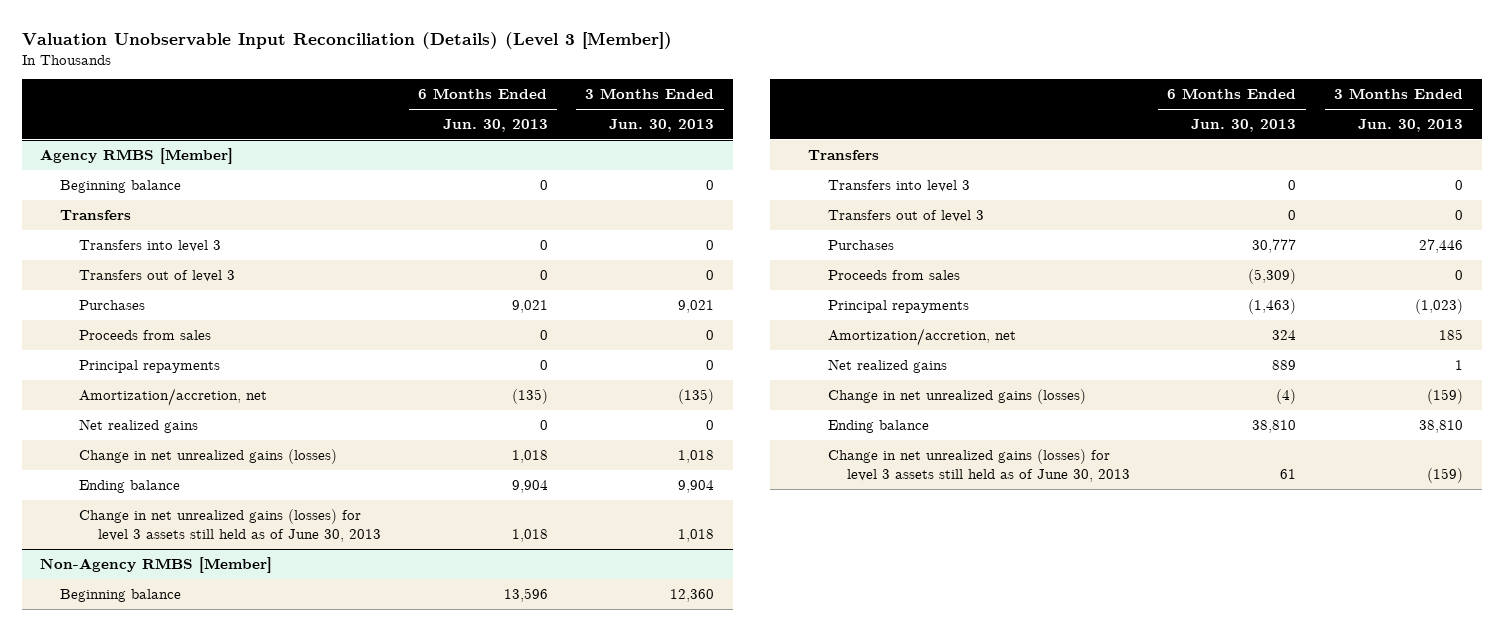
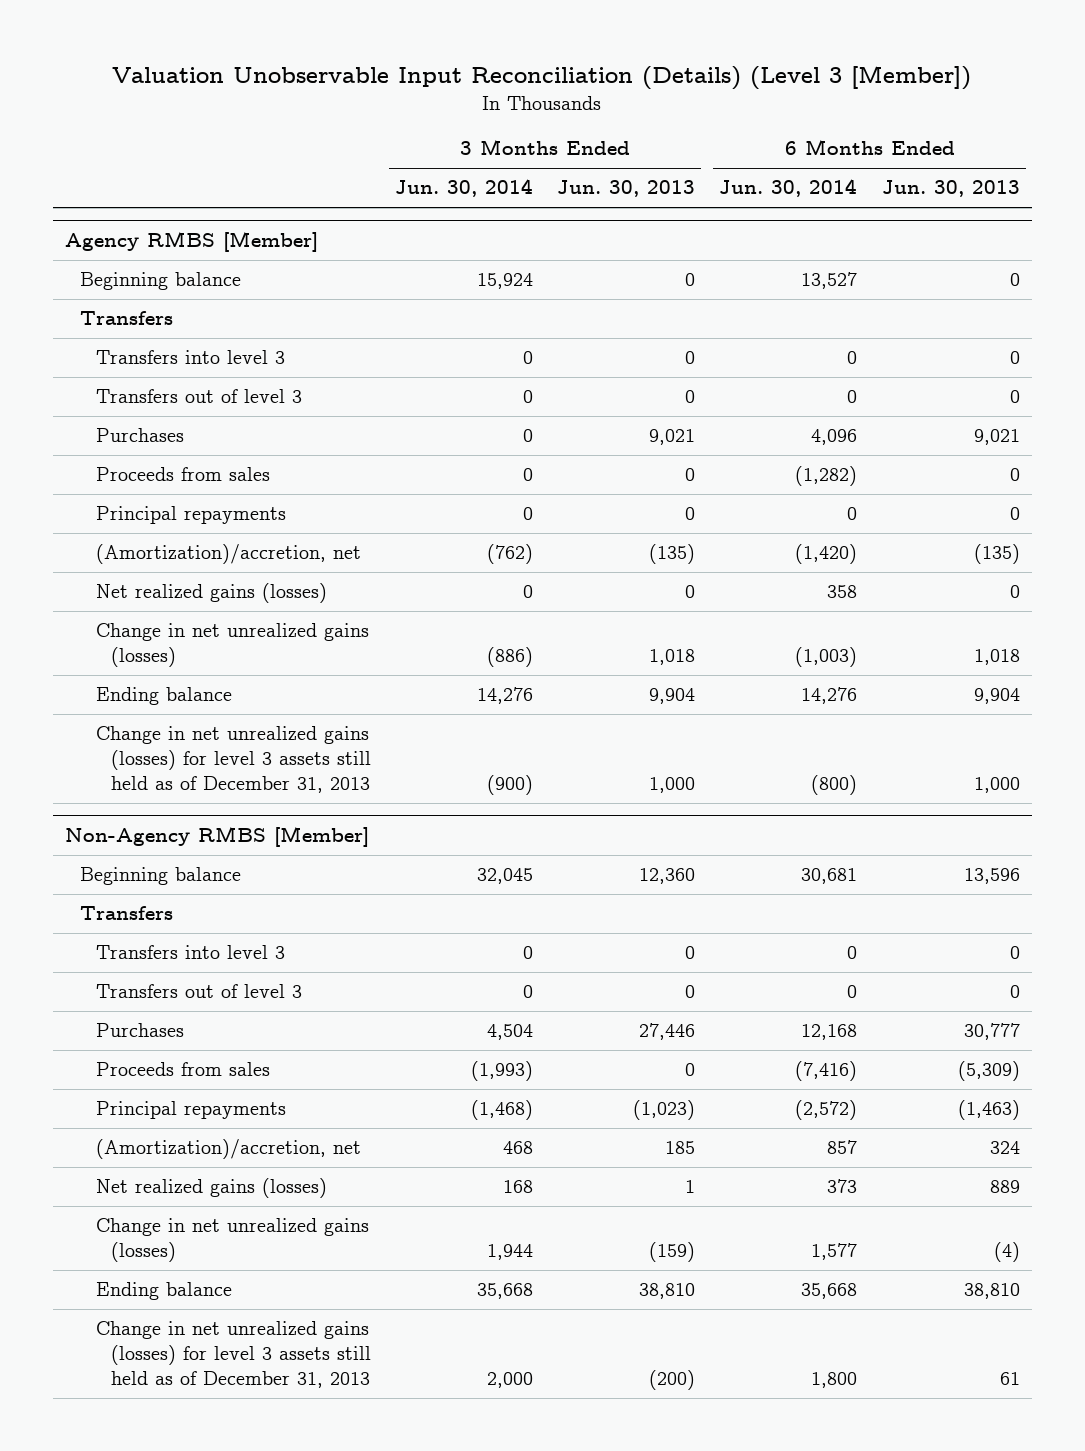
- | 6 Months Ended Jun. 30, 2013 | 3 Months Ended Jun. 30, 2013
+ | 3 Months Ended Jun. 30, 2014 | 3 Months Ended Jun. 30, 2013 | 6 Months Ended Jun. 30, 2014 | 6 Months Ended Jun. 30, 2013
@ Agency RMBS [Member]
- Amortization/accretion, net | (135) | (135)
- Net realized gains | 0 | 0
+ (Amortization)/accretion, net | (762) | (135) | (1,420) | (135)
+ Net realized gains (losses) | 0 | 0 | 358 | 0
- Change in net unrealized gains (losses) for level 3 assets still held as of June 30, 2013 | 1,018 | 1,018
+ Change in net unrealized gains (losses) for level 3 assets still held as of December 31, 2013 | (900) | 1,000 | (800) | 1,000
@ Non-Agency RMBS [Member]
- Amortization/accretion, net | 324 | 185
- Net realized gains | 889 | 1
+ (Amortization)/accretion, net | 468 | 185 | 857 | 324
+ Net realized gains (losses) | 168 | 1 | 373 | 889
- Change in net unrealized gains (losses) for level 3 assets still held as of June 30, 2013 | 61 | (159)
+ Change in net unrealized gains (losses) for level 3 assets still held as of December 31, 2013 | 2,000 | (200) | 1,800 | 61

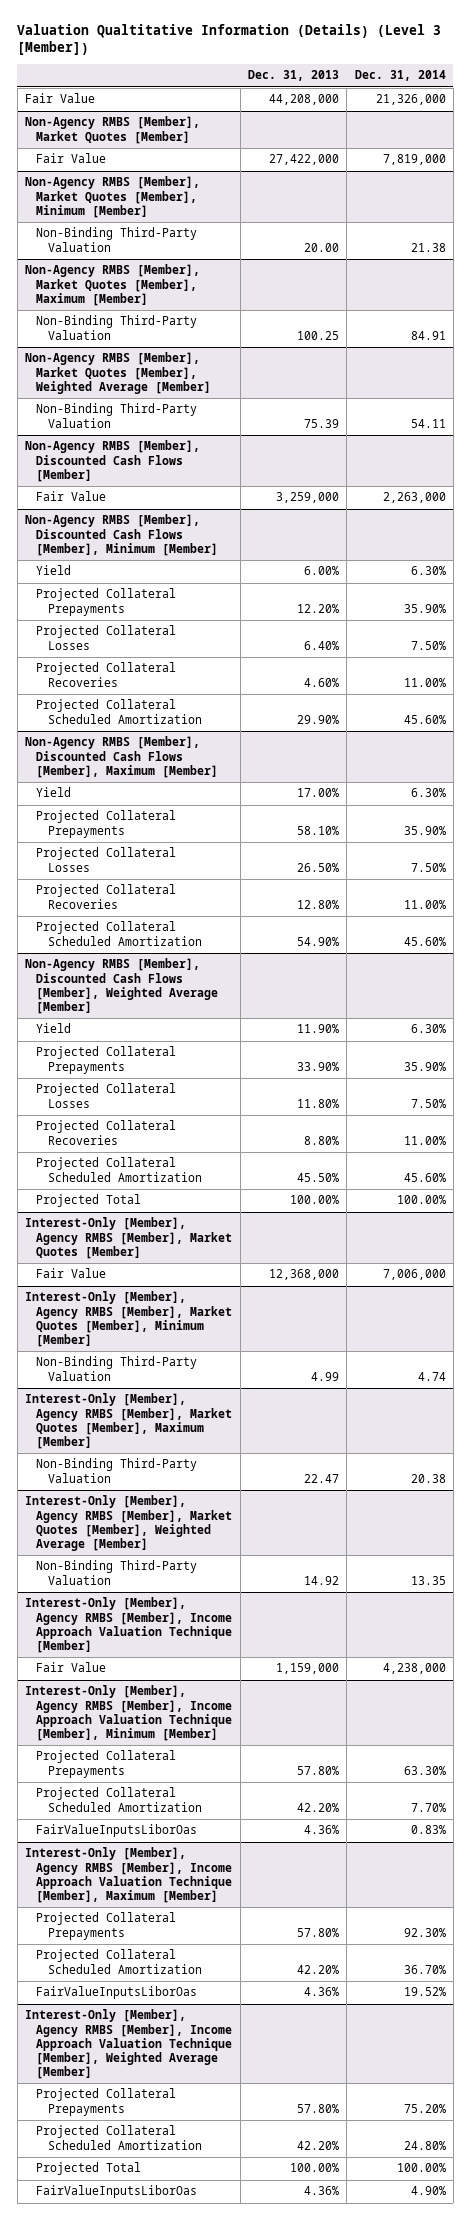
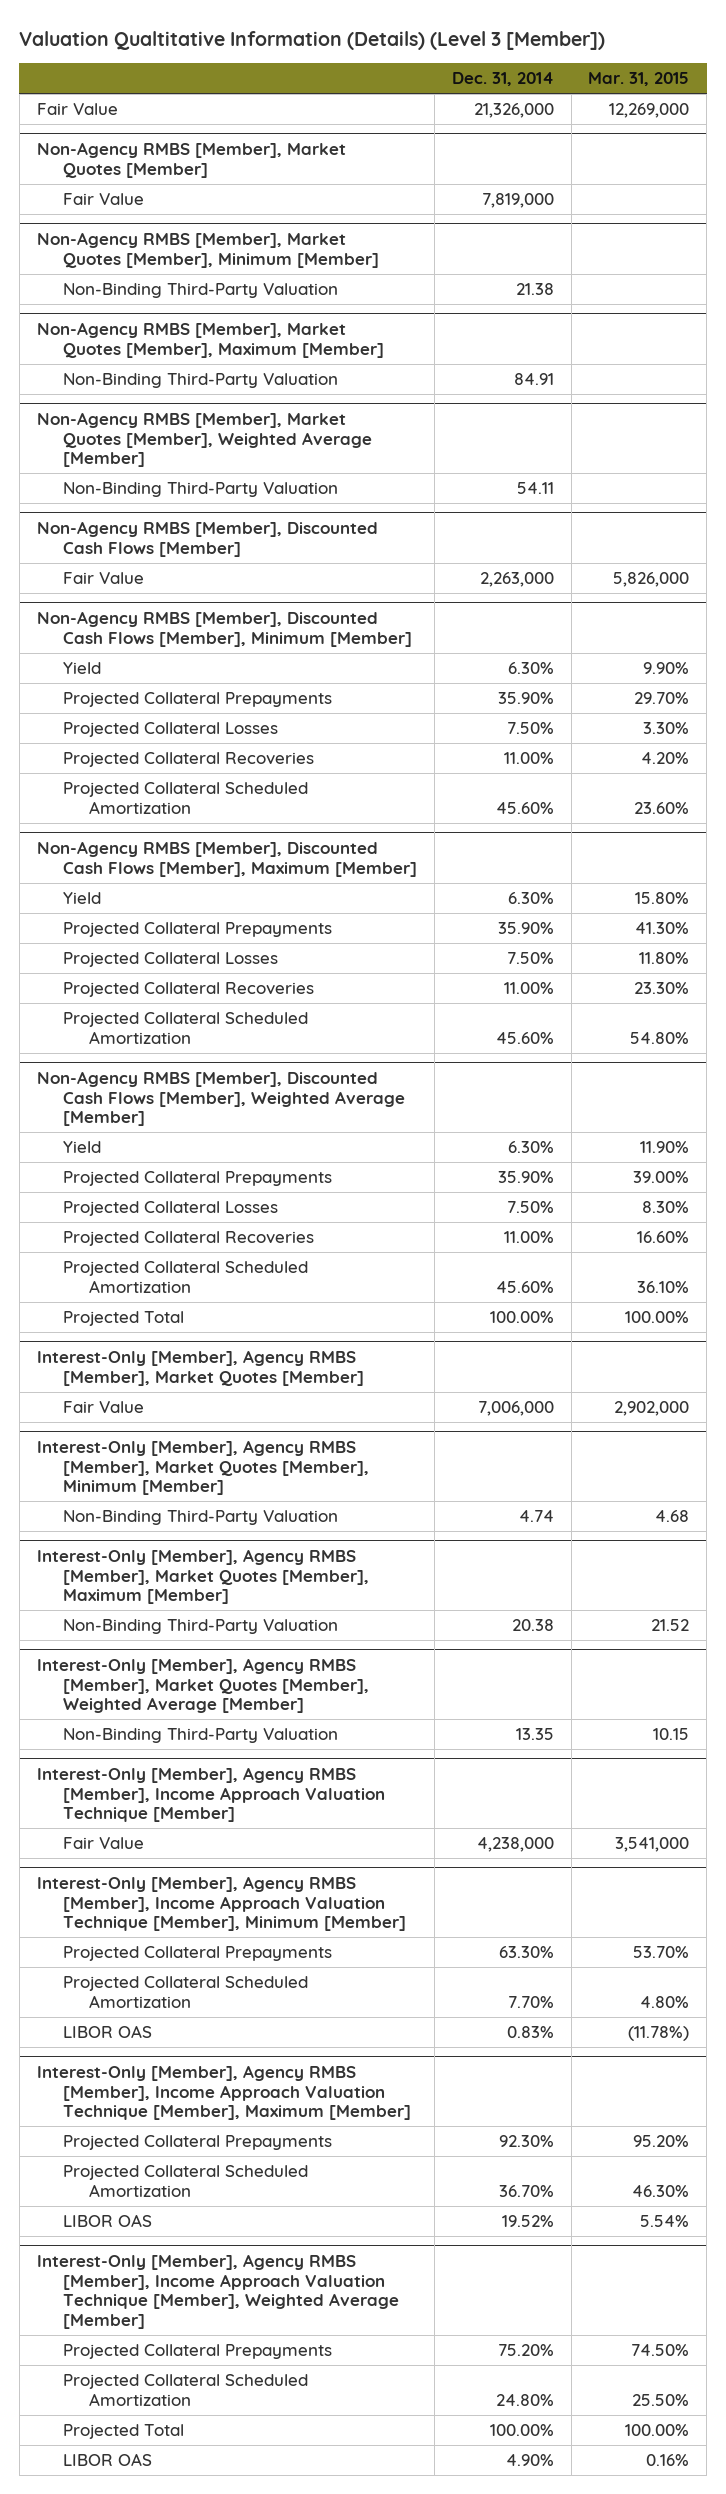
- | Dec. 31, 2013 | Dec. 31, 2014
+ | Dec. 31, 2014 | Mar. 31, 2015
@ Interest-Only [Member], Agency RMBS [Member], Income Approach Valuation Technique [Member], Minimum [Member]
- FairValueInputsLiborOas | 4.36% | 0.83%
+ LIBOR OAS | 0.83% | (11.78%)
@ Interest-Only [Member], Agency RMBS [Member], Income Approach Valuation Technique [Member], Maximum [Member]
- FairValueInputsLiborOas | 4.36% | 19.52%
+ LIBOR OAS | 19.52% | 5.54%
@ Interest-Only [Member], Agency RMBS [Member], Income Approach Valuation Technique [Member], Weighted Average [Member]
- FairValueInputsLiborOas | 4.36% | 4.90%
+ LIBOR OAS | 4.90% | 0.16%

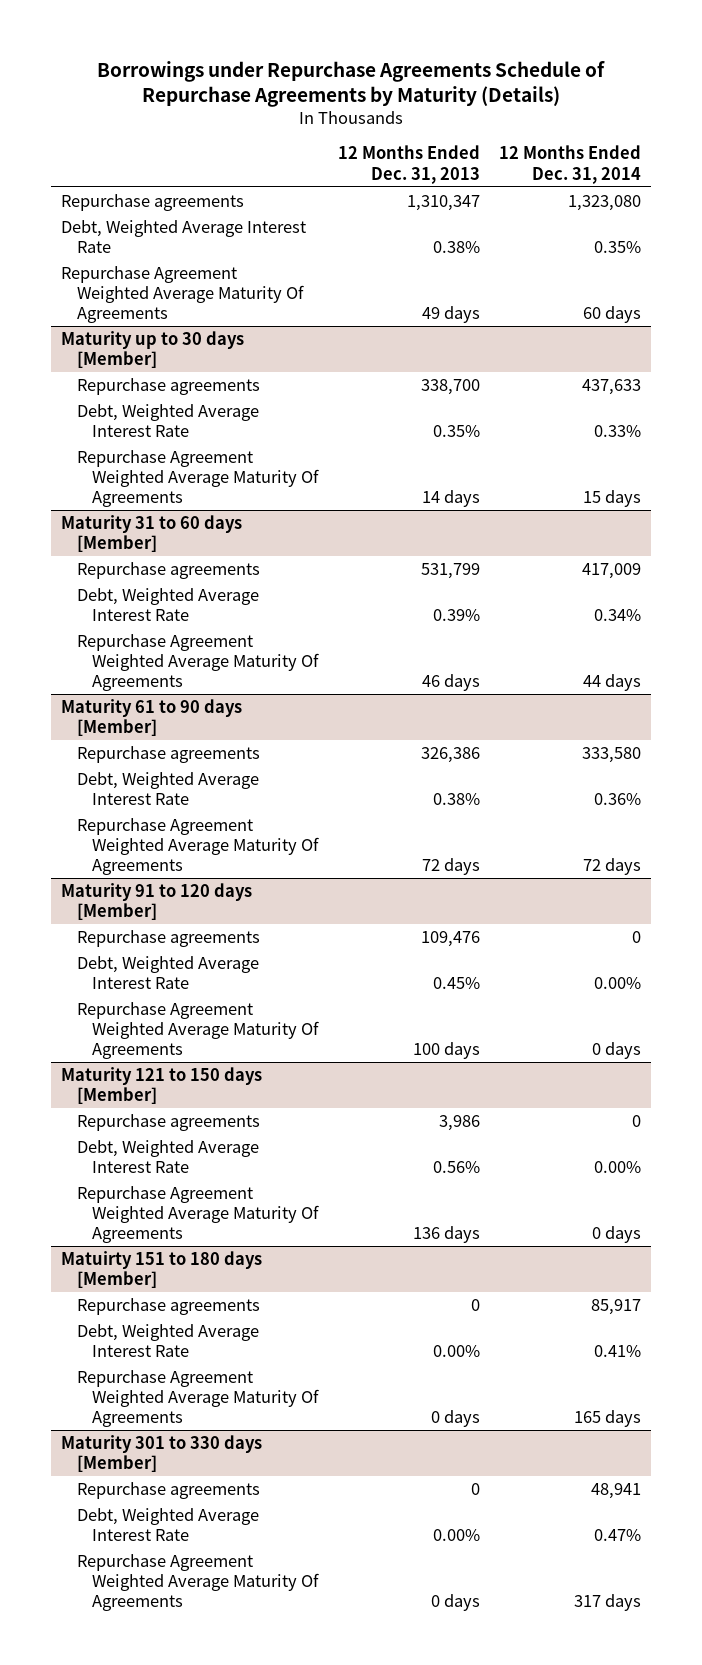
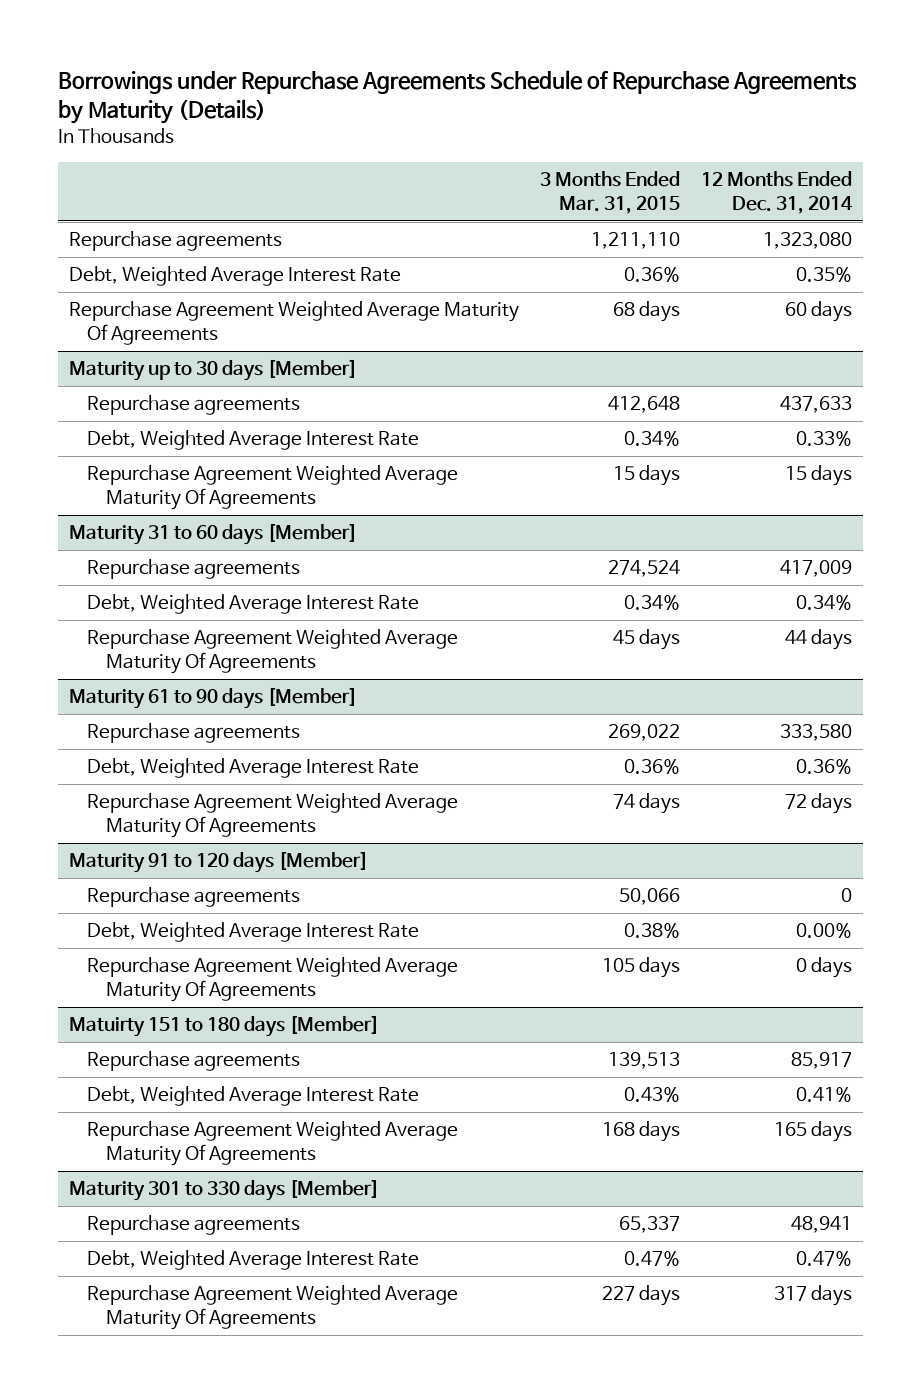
- | 12 Months Ended Dec. 31, 2013 | 12 Months Ended Dec. 31, 2014
+ | 3 Months Ended Mar. 31, 2015 | 12 Months Ended Dec. 31, 2014
- Maturity 121 to 150 days [Member]
- Repurchase agreements | 3,986 | 0
- Debt, Weighted Average Interest Rate | 0.56% | 0.00%
- Repurchase Agreement Weighted Average Maturity Of Agreements | 136 days | 0 days

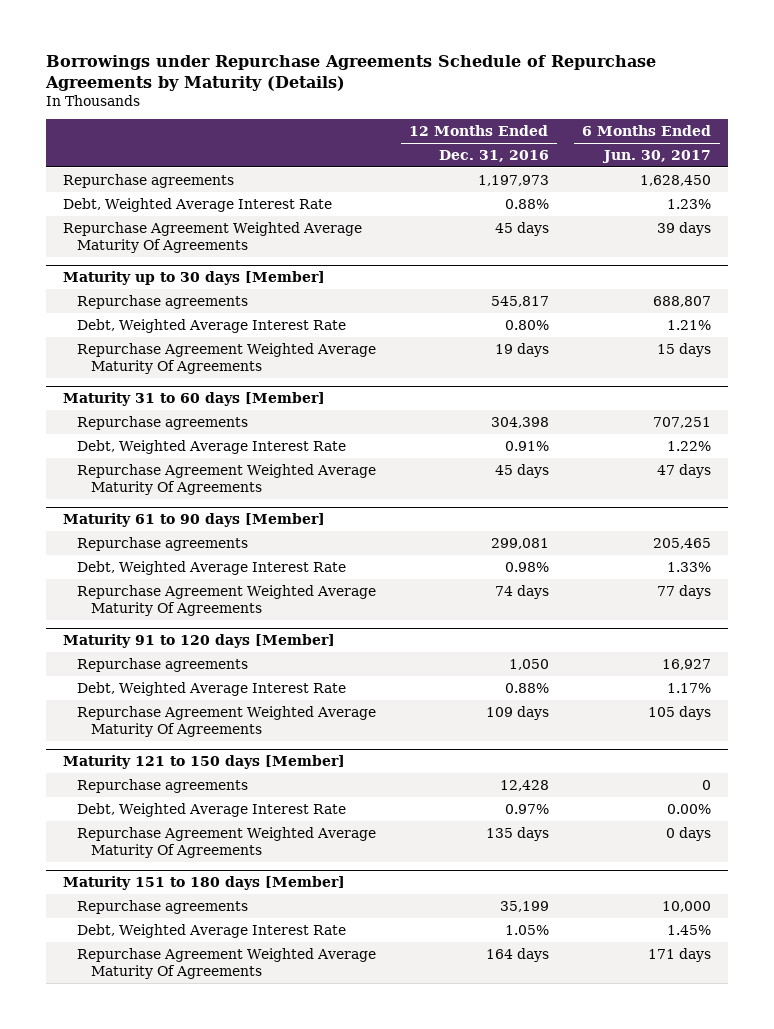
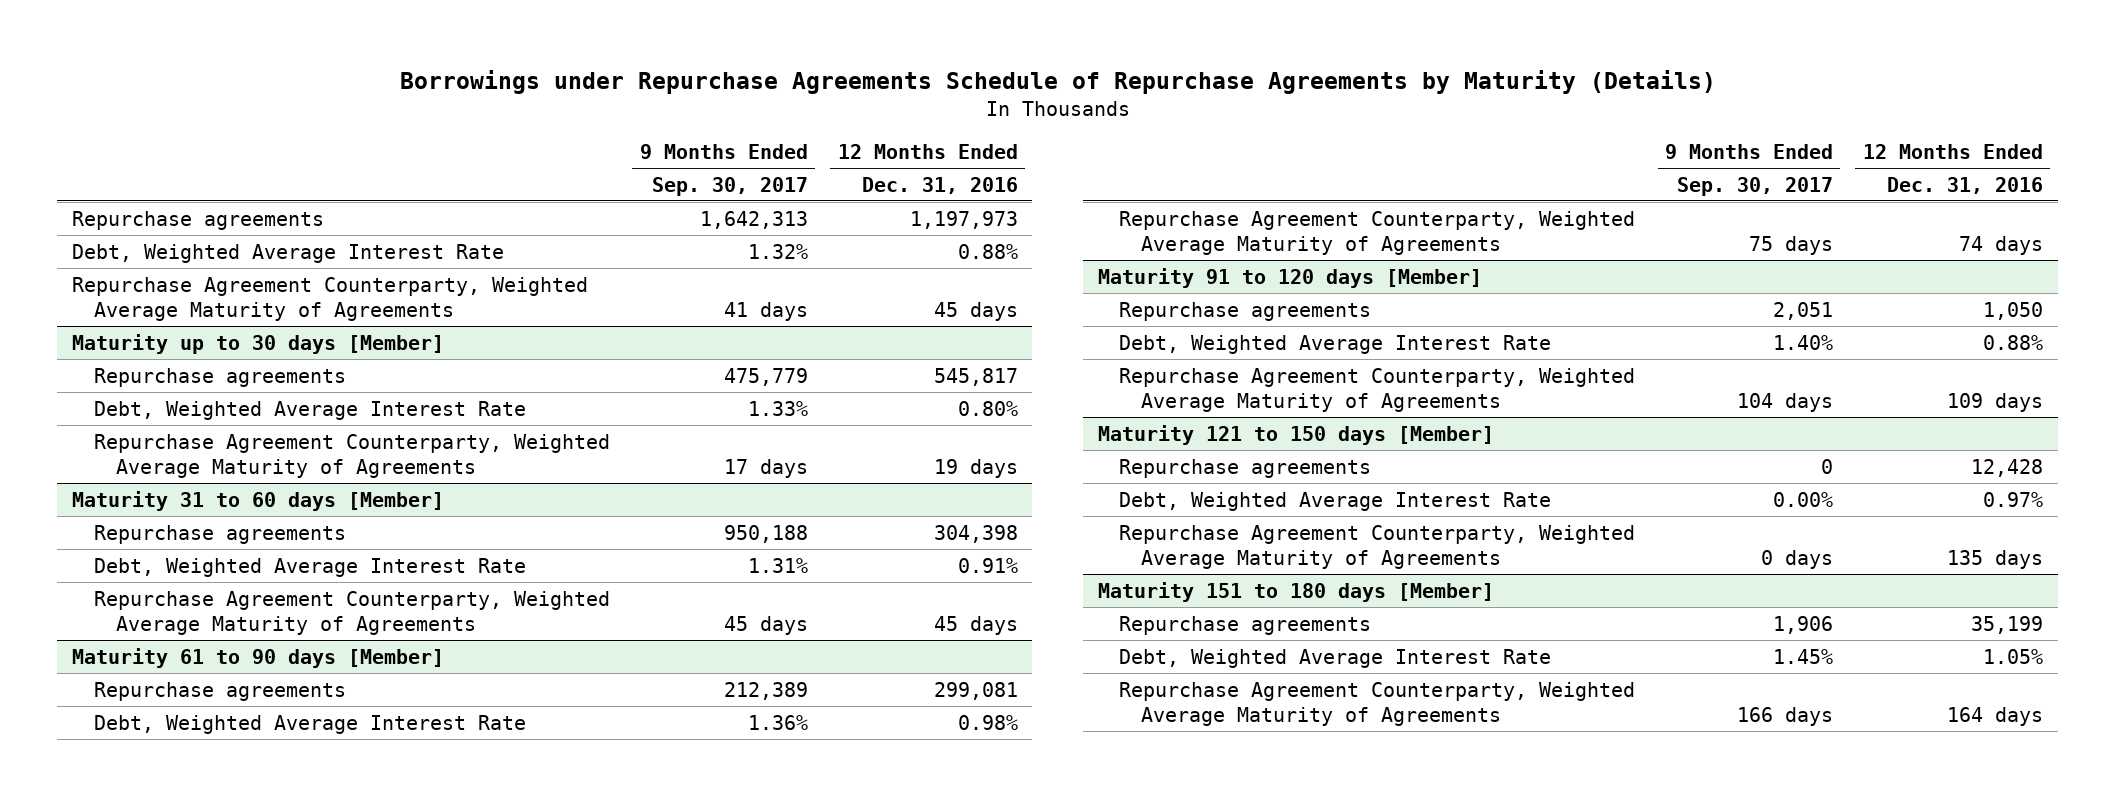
- | 12 Months Ended Dec. 31, 2016 | 6 Months Ended Jun. 30, 2017
+ | 9 Months Ended Sep. 30, 2017 | 12 Months Ended Dec. 31, 2016
- Repurchase Agreement Weighted Average Maturity Of Agreements | 45 days | 39 days
+ Repurchase Agreement Counterparty, Weighted Average Maturity of Agreements | 41 days | 45 days
@ Maturity up to 30 days [Member]
- Repurchase Agreement Weighted Average Maturity Of Agreements | 19 days | 15 days
+ Repurchase Agreement Counterparty, Weighted Average Maturity of Agreements | 17 days | 19 days
@ Maturity 31 to 60 days [Member]
- Repurchase Agreement Weighted Average Maturity Of Agreements | 45 days | 47 days
+ Repurchase Agreement Counterparty, Weighted Average Maturity of Agreements | 45 days | 45 days
@ Maturity 61 to 90 days [Member]
- Repurchase Agreement Weighted Average Maturity Of Agreements | 74 days | 77 days
+ Repurchase Agreement Counterparty, Weighted Average Maturity of Agreements | 75 days | 74 days
@ Maturity 91 to 120 days [Member]
- Repurchase Agreement Weighted Average Maturity Of Agreements | 109 days | 105 days
+ Repurchase Agreement Counterparty, Weighted Average Maturity of Agreements | 104 days | 109 days
@ Maturity 121 to 150 days [Member]
- Repurchase Agreement Weighted Average Maturity Of Agreements | 135 days | 0 days
+ Repurchase Agreement Counterparty, Weighted Average Maturity of Agreements | 0 days | 135 days
@ Maturity 151 to 180 days [Member]
- Repurchase Agreement Weighted Average Maturity Of Agreements | 164 days | 171 days
+ Repurchase Agreement Counterparty, Weighted Average Maturity of Agreements | 166 days | 164 days

